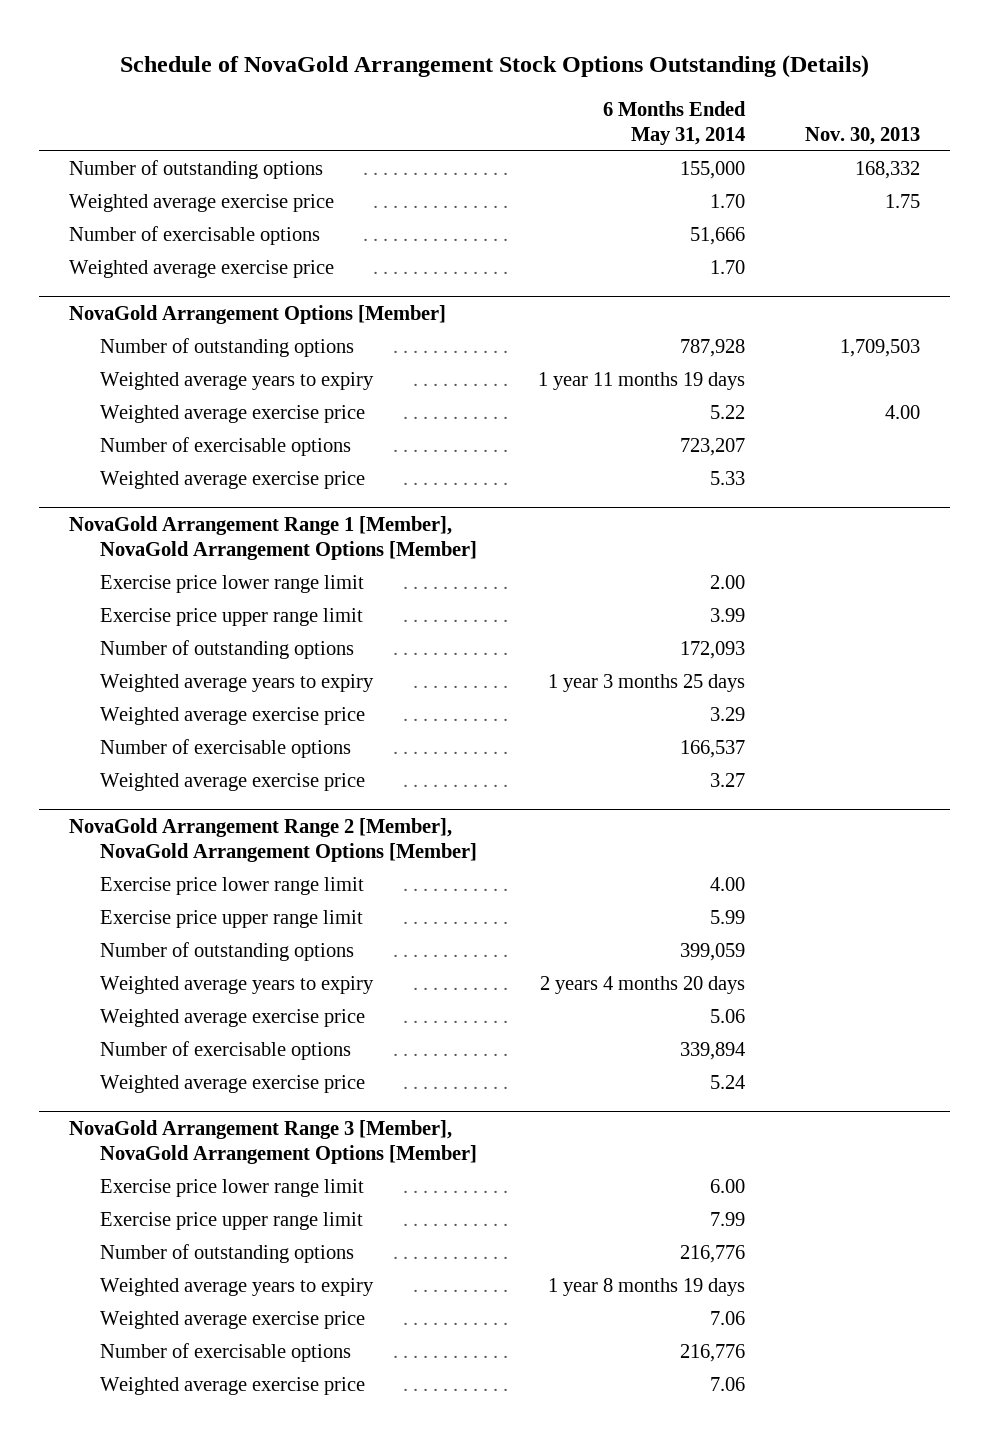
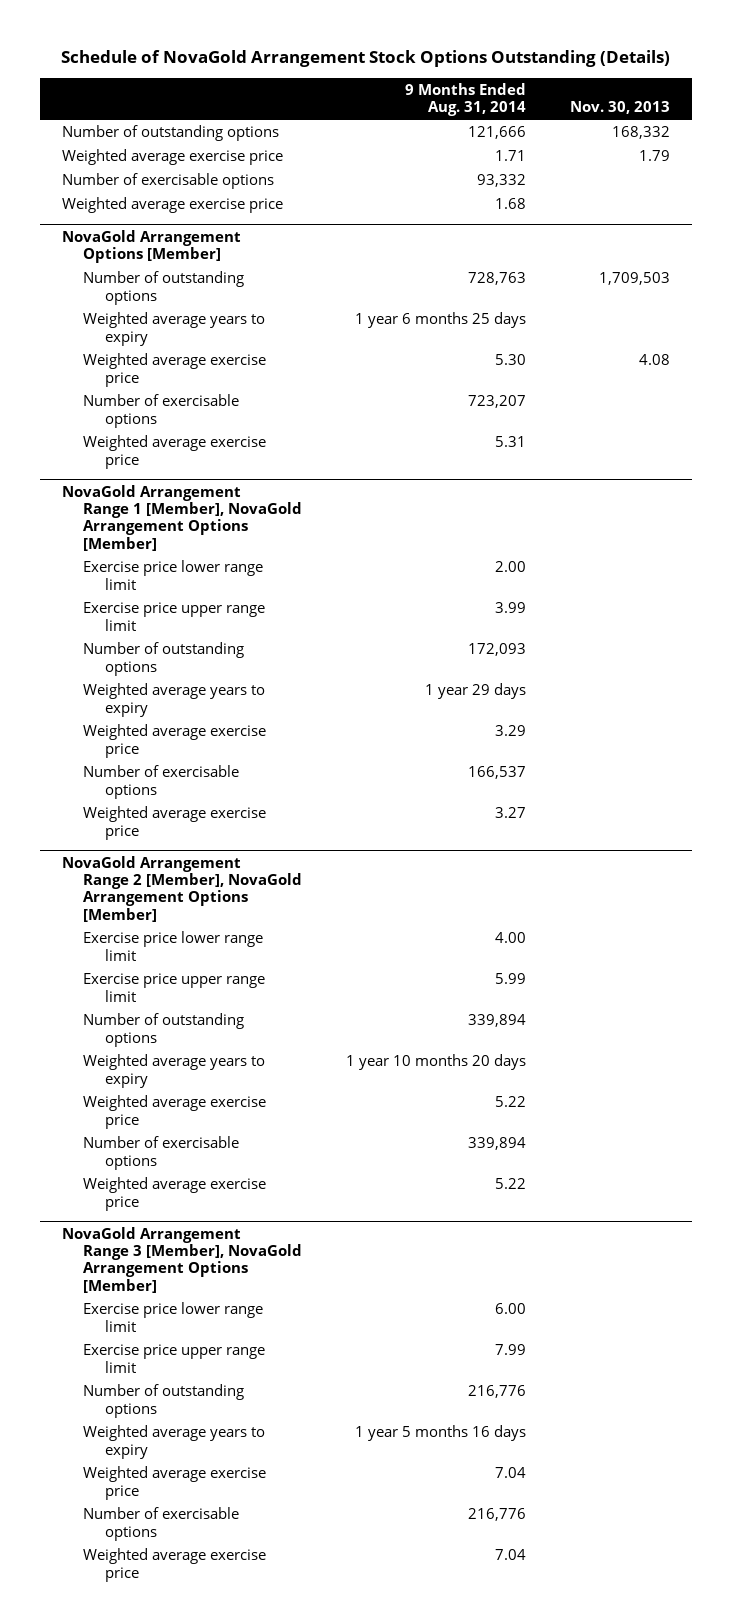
- | 6 Months Ended May 31, 2014 | Nov. 30, 2013
+ | 9 Months Ended Aug. 31, 2014 | Nov. 30, 2013
- Weighted average exercise price | 1.70 | 1.75
+ Weighted average exercise price | 1.71 | 1.79
@ NovaGold Arrangement Options [Member]
- Weighted average exercise price | 5.22 | 4.00
+ Weighted average exercise price | 5.30 | 4.08

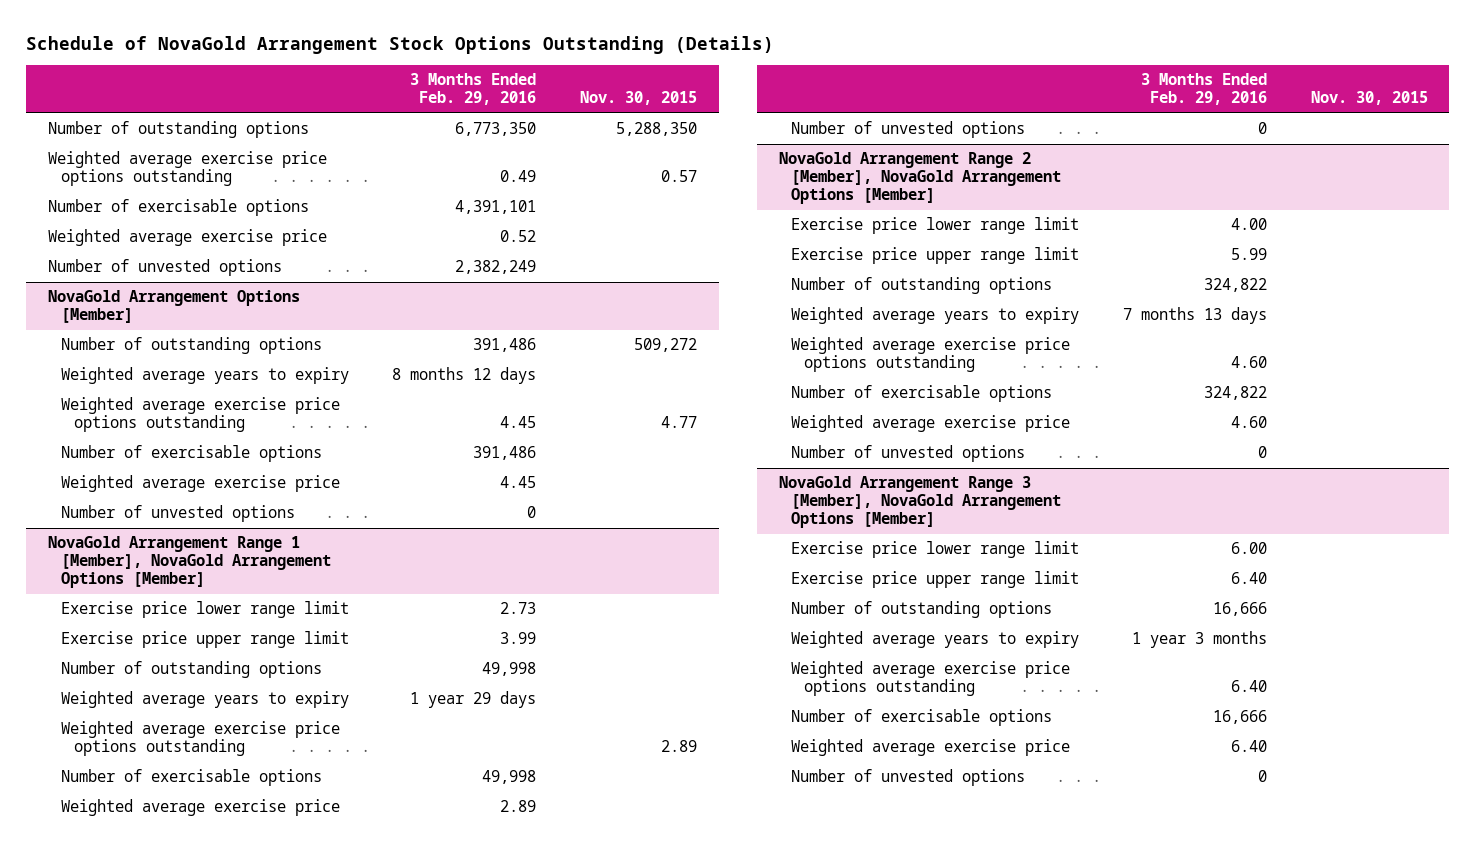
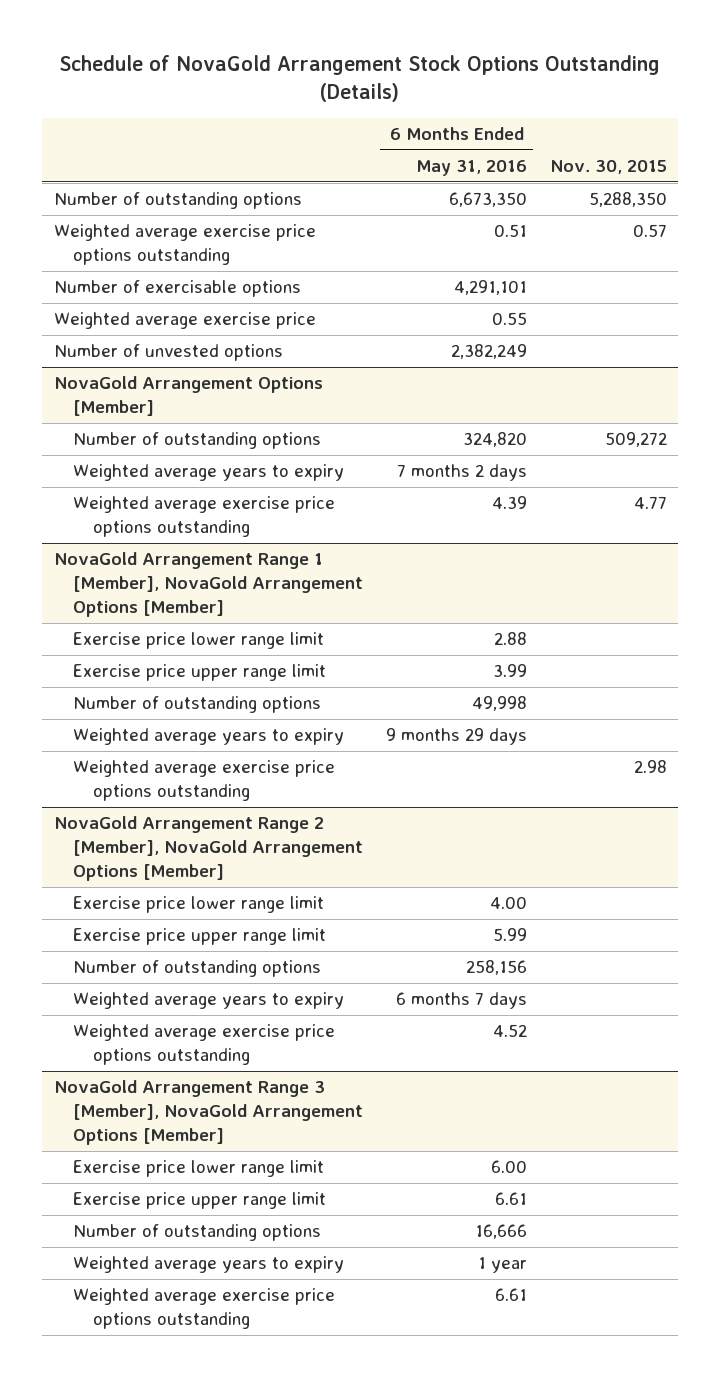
- | 3 Months Ended Feb. 29, 2016 | Nov. 30, 2015
+ | 6 Months Ended May 31, 2016 | Nov. 30, 2015
@ NovaGold Arrangement Options [Member]
- Number of exercisable options | 391,486 |
- Weighted average exercise price | 4.45 |
- Number of unvested options | 0 |
@ NovaGold Arrangement Range 1 [Member], NovaGold Arrangement Options [Member]
- Weighted average exercise price options outstanding | | 2.89
- Number of exercisable options | 49,998 |
- Weighted average exercise price | 2.89 |
- Number of unvested options | 0 |
+ Weighted average exercise price options outstanding | | 2.98
@ NovaGold Arrangement Range 2 [Member], NovaGold Arrangement Options [Member]
- Number of exercisable options | 324,822 |
- Weighted average exercise price | 4.60 |
- Number of unvested options | 0 |
@ NovaGold Arrangement Range 3 [Member], NovaGold Arrangement Options [Member]
- Number of exercisable options | 16,666 |
- Weighted average exercise price | 6.40 |
- Number of unvested options | 0 |

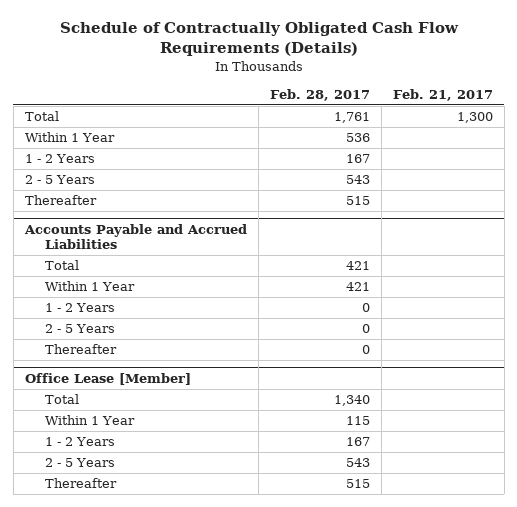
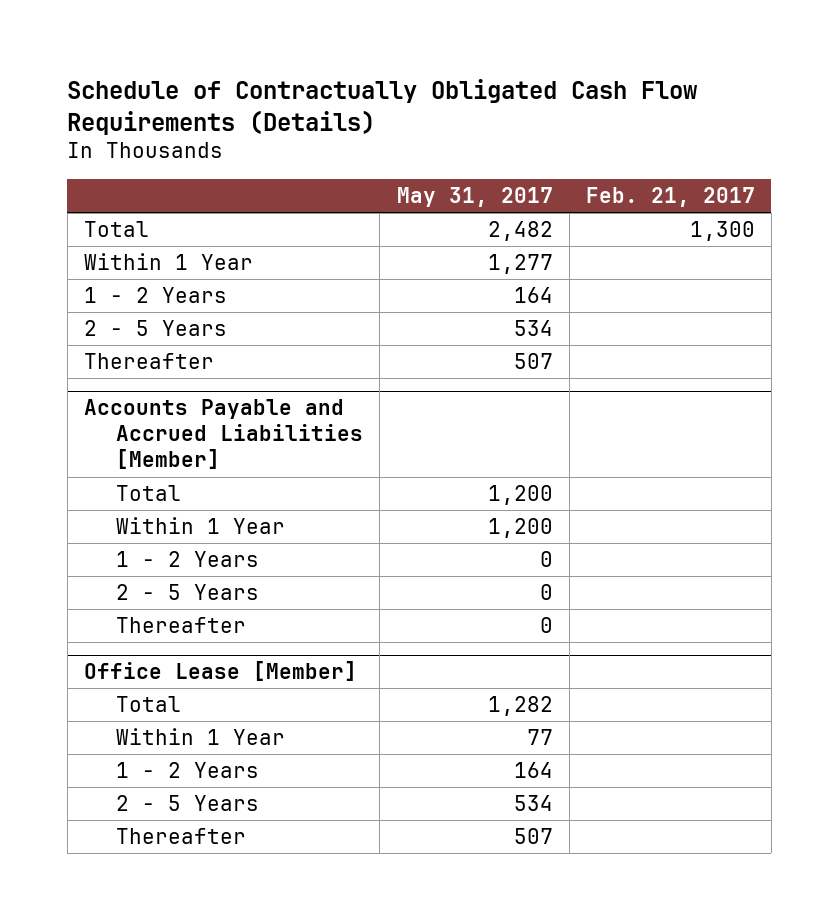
- | Feb. 28, 2017 | Feb. 21, 2017
+ | May 31, 2017 | Feb. 21, 2017
- Accounts Payable and Accrued Liabilities
+ Accounts Payable and Accrued Liabilities [Member]

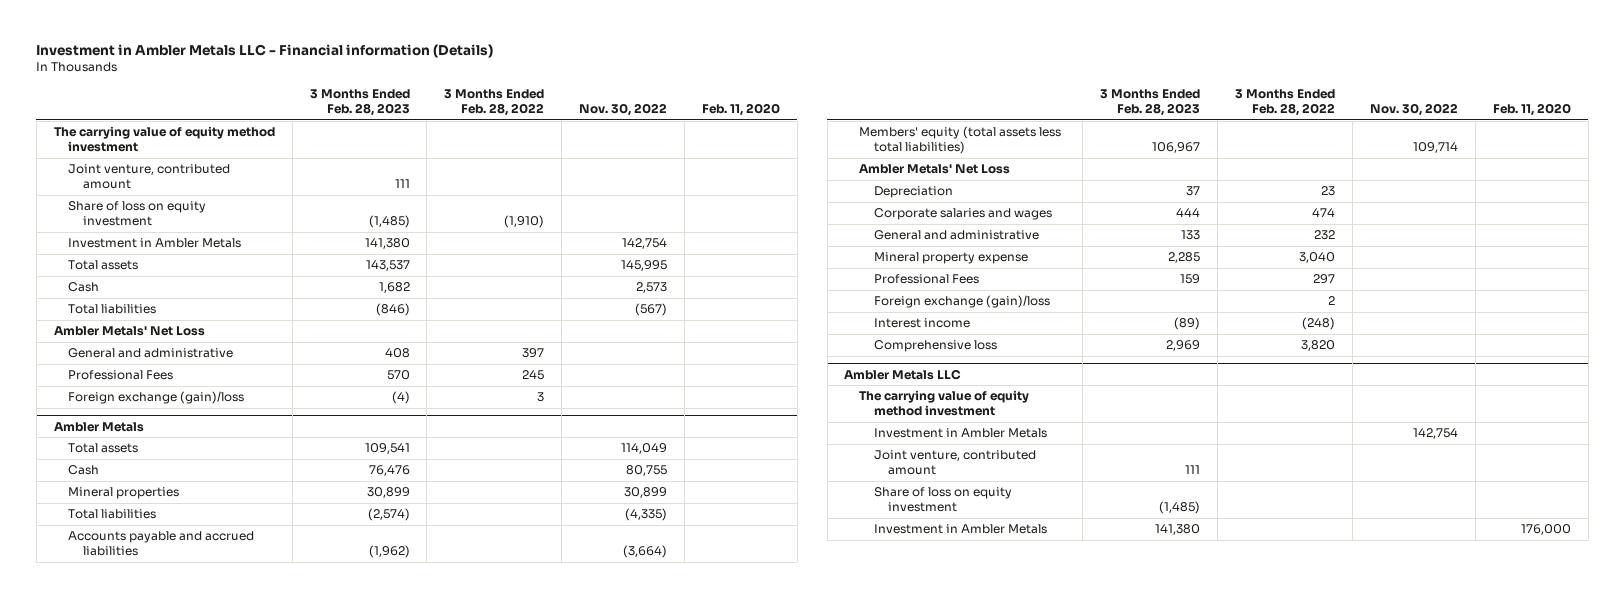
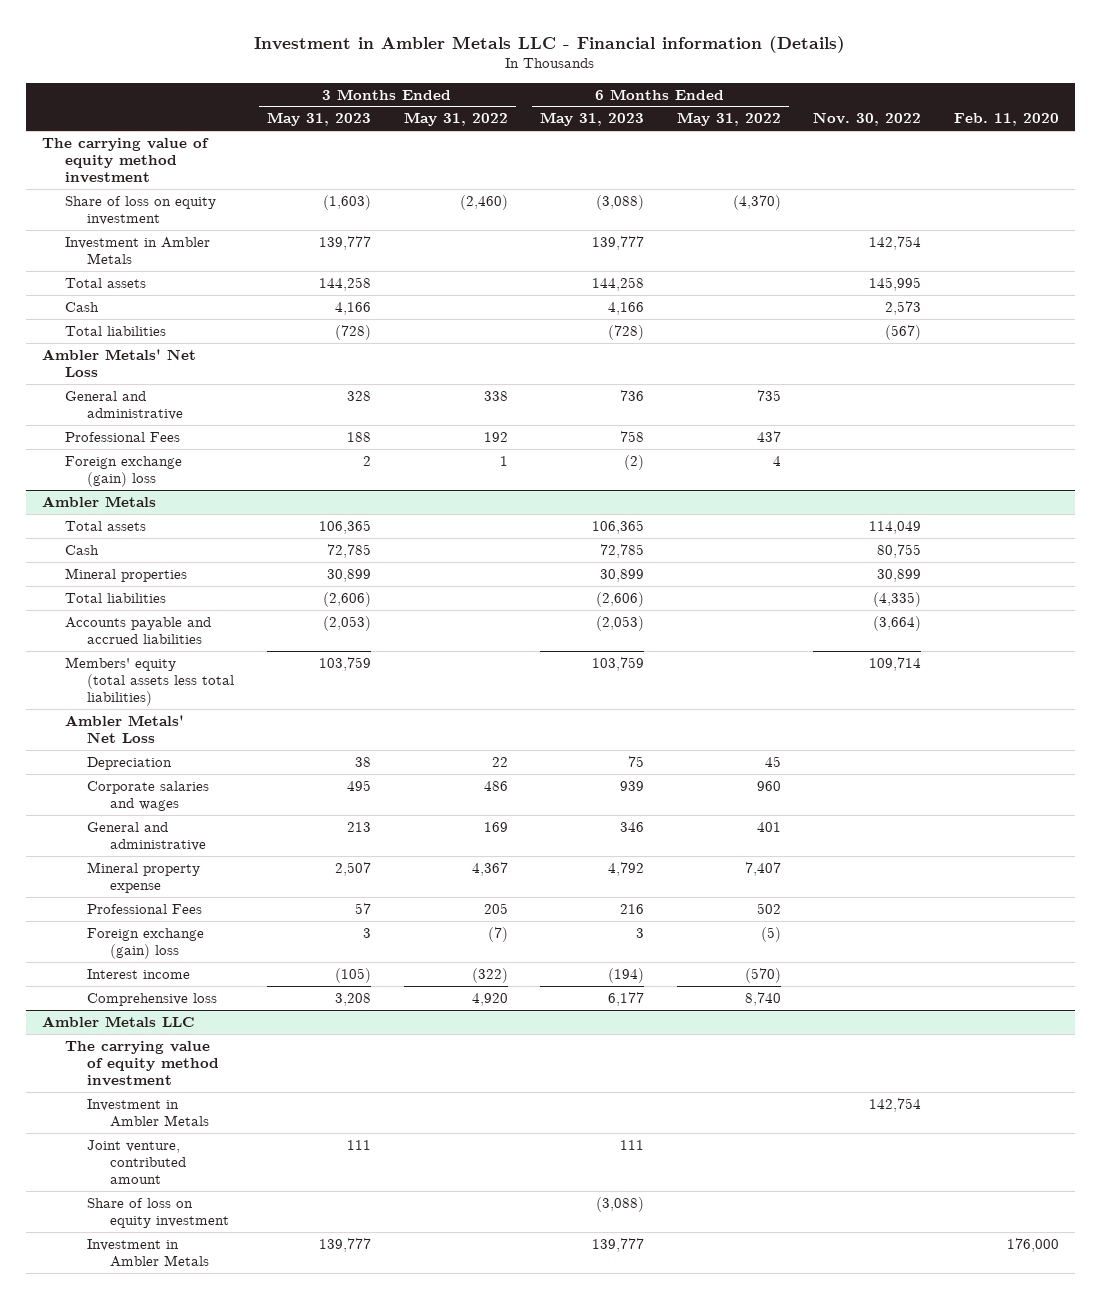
- | 3 Months Ended Feb. 28, 2023 | 3 Months Ended Feb. 28, 2022 | Nov. 30, 2022 | Feb. 11, 2020
+ | 3 Months Ended May 31, 2023 | 3 Months Ended May 31, 2022 | 6 Months Ended May 31, 2023 | 6 Months Ended May 31, 2022 | Nov. 30, 2022 | Feb. 11, 2020
- Joint venture, contributed amount | 111 | | |
- Foreign exchange (gain)/loss | (4) | 3 | |
+ Foreign exchange (gain) loss | 2 | 1 | (2) | 4 | |
@ Ambler Metals
- Foreign exchange (gain)/loss | | 2 | |
+ Foreign exchange (gain) loss | 3 | (7) | 3 | (5) | |

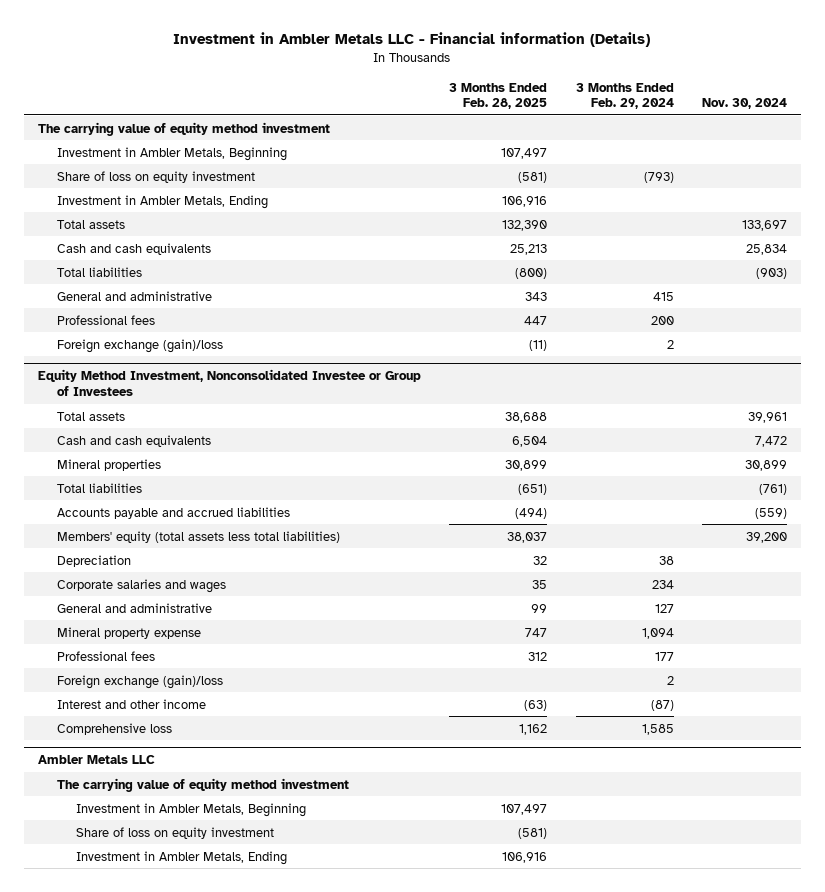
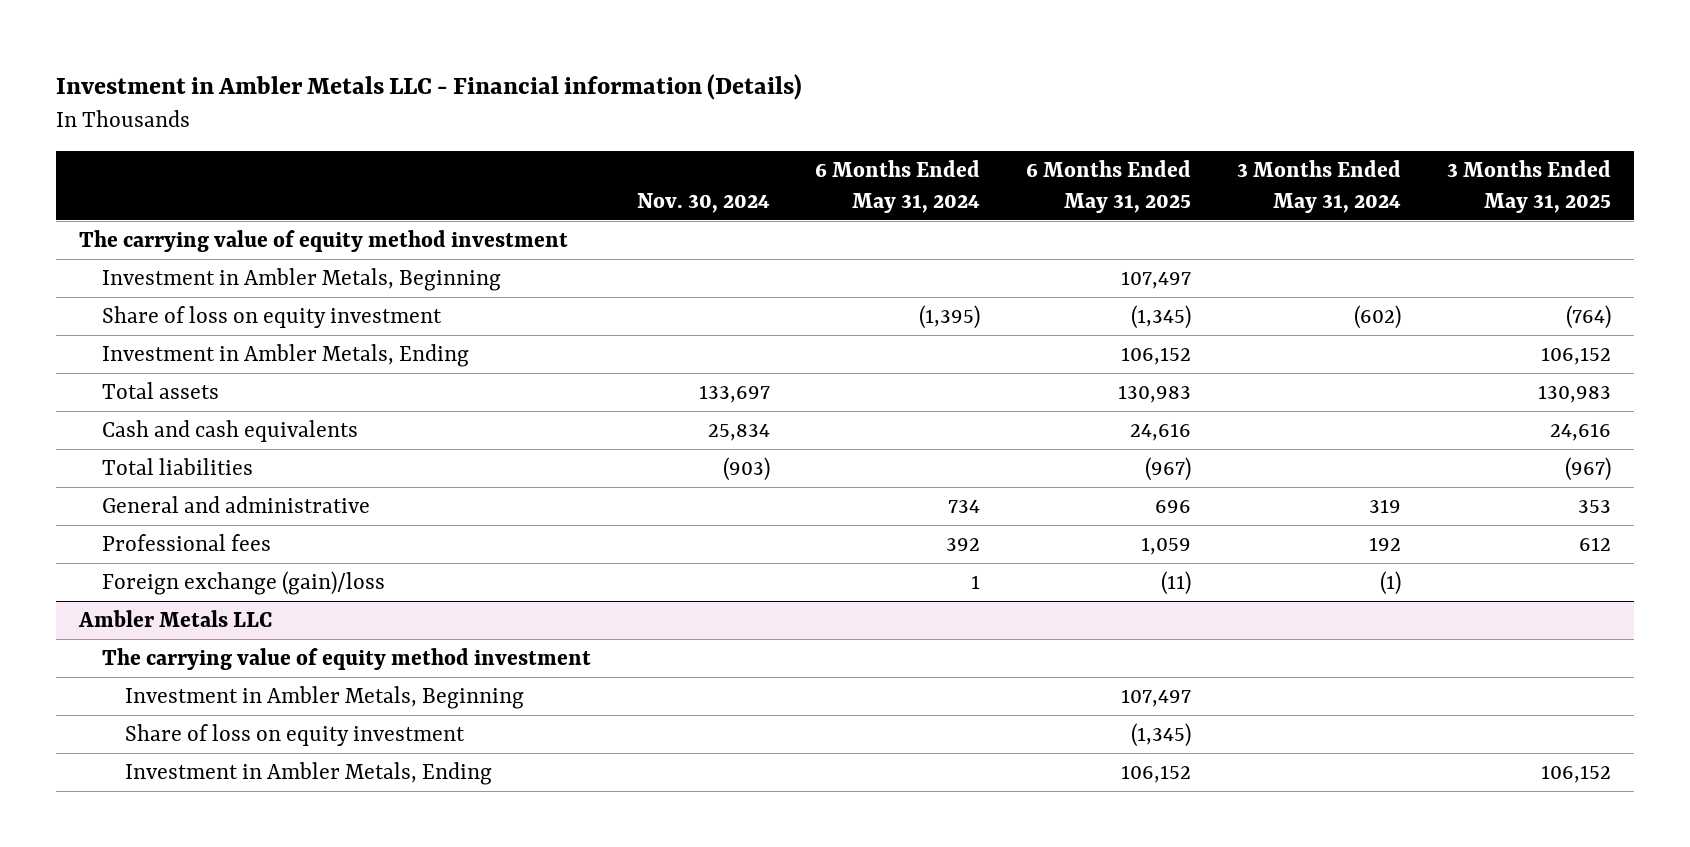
- | 3 Months Ended Feb. 28, 2025 | 3 Months Ended Feb. 29, 2024 | Nov. 30, 2024
+ | Nov. 30, 2024 | 6 Months Ended May 31, 2024 | 6 Months Ended May 31, 2025 | 3 Months Ended May 31, 2024 | 3 Months Ended May 31, 2025
- Equity Method Investment, Nonconsolidated Investee or Group of Investees
- Total assets | 38,688 | | 39,961
- Cash and cash equivalents | 6,504 | | 7,472
- Mineral properties | 30,899 | | 30,899
- Total liabilities | (651) | | (761)
- Accounts payable and accrued liabilities | (494) | | (559)
- Members' equity (total assets less total liabilities) | 38,037 | | 39,200
- Depreciation | 32 | 38 |
- Corporate salaries and wages | 35 | 234 |
- General and administrative | 99 | 127 |
- Mineral property expense | 747 | 1,094 |
- Professional fees | 312 | 177 |
- Foreign exchange (gain)/loss | | 2 |
- Interest and other income | (63) | (87) |
- Comprehensive loss | 1,162 | 1,585 |

